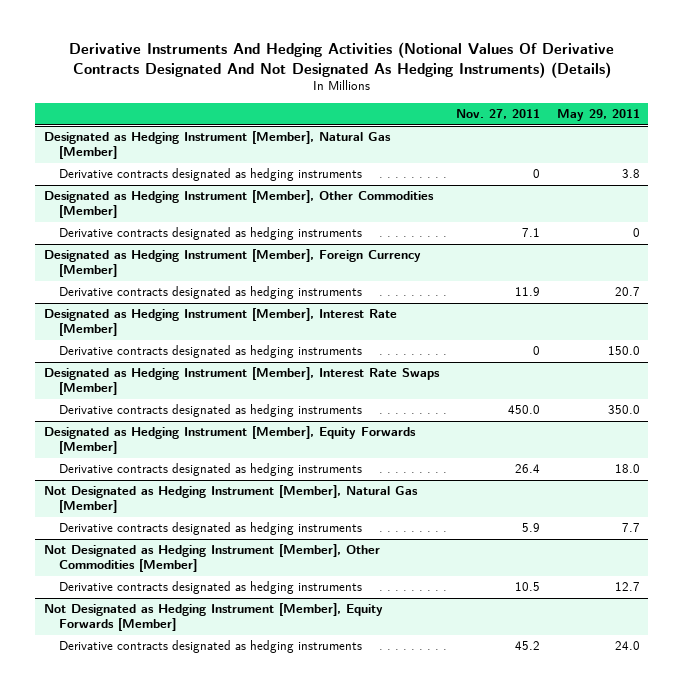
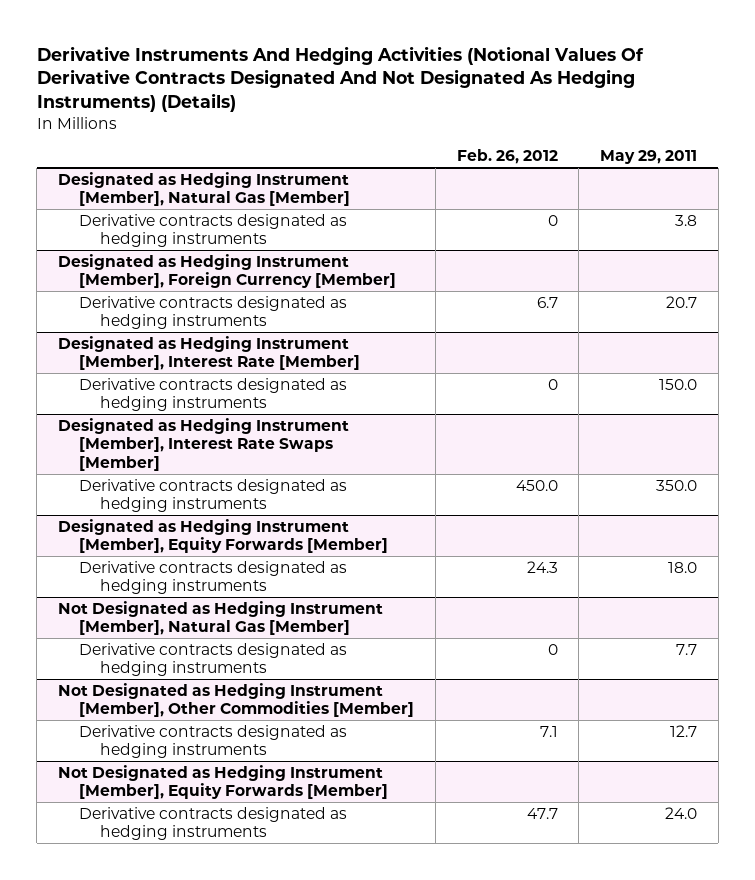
- | Nov. 27, 2011 | May 29, 2011
+ | Feb. 26, 2012 | May 29, 2011
- Designated as Hedging Instrument [Member], Other Commodities [Member]
- Derivative contracts designated as hedging instruments | 7.1 | 0

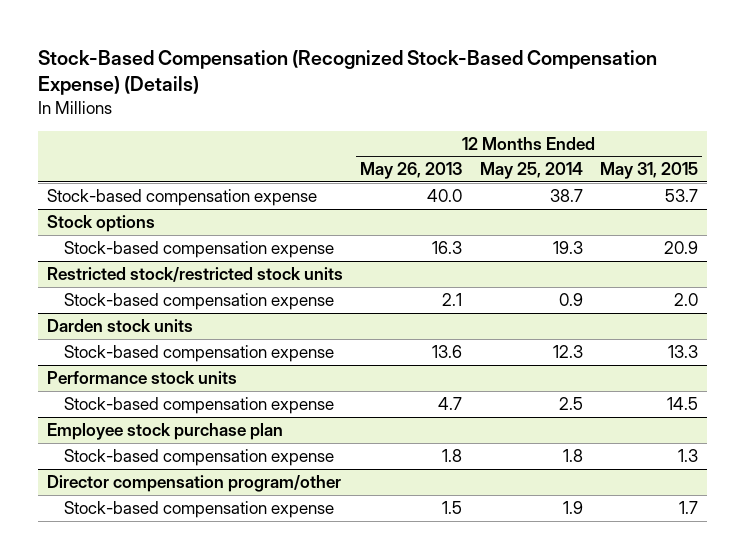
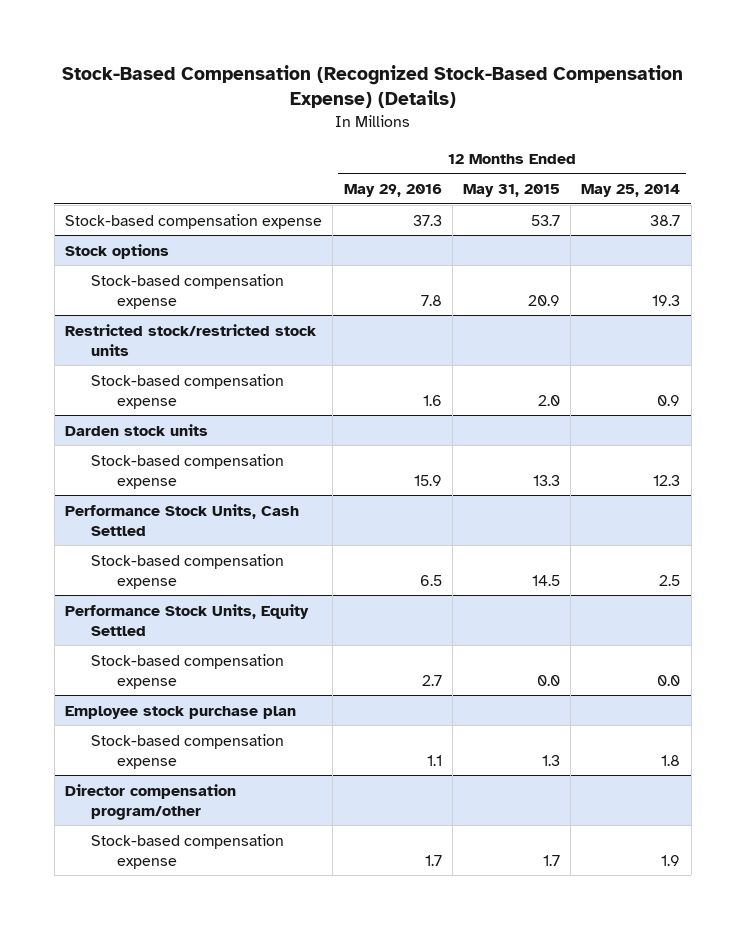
- | 12 Months Ended May 26, 2013 | 12 Months Ended May 25, 2014 | 12 Months Ended May 31, 2015
+ | 12 Months Ended May 29, 2016 | 12 Months Ended May 31, 2015 | 12 Months Ended May 25, 2014
- Performance stock units
+ Performance Stock Units, Cash Settled
+ Performance Stock Units, Equity Settled
+ Stock-based compensation expense | 2.7 | 0.0 | 0.0

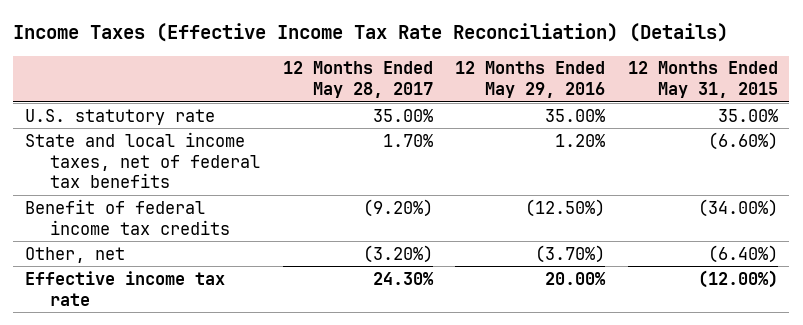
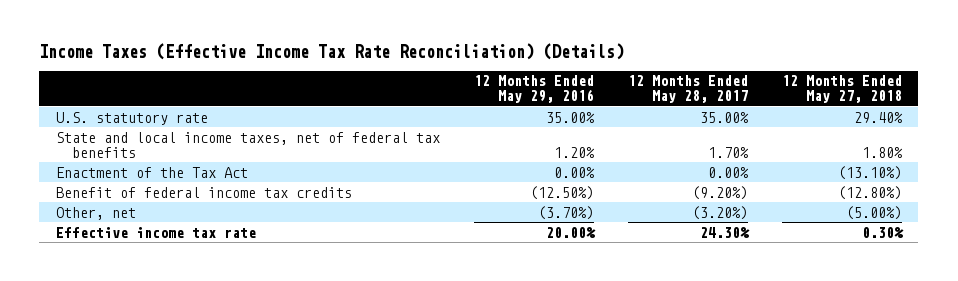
- | 12 Months Ended May 28, 2017 | 12 Months Ended May 29, 2016 | 12 Months Ended May 31, 2015
+ | 12 Months Ended May 29, 2016 | 12 Months Ended May 28, 2017 | 12 Months Ended May 27, 2018
+ Enactment of the Tax Act | 0.00% | 0.00% | (13.10%)

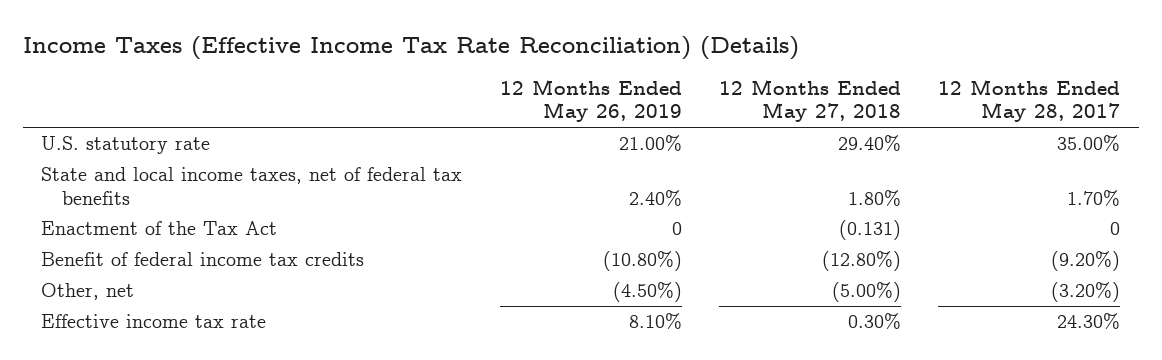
- | 12 Months Ended May 29, 2016 | 12 Months Ended May 28, 2017 | 12 Months Ended May 27, 2018
+ | 12 Months Ended May 26, 2019 | 12 Months Ended May 27, 2018 | 12 Months Ended May 28, 2017
- Enactment of the Tax Act | 0.00% | 0.00% | (13.10%)
+ Enactment of the Tax Act | 0 | (0.131) | 0

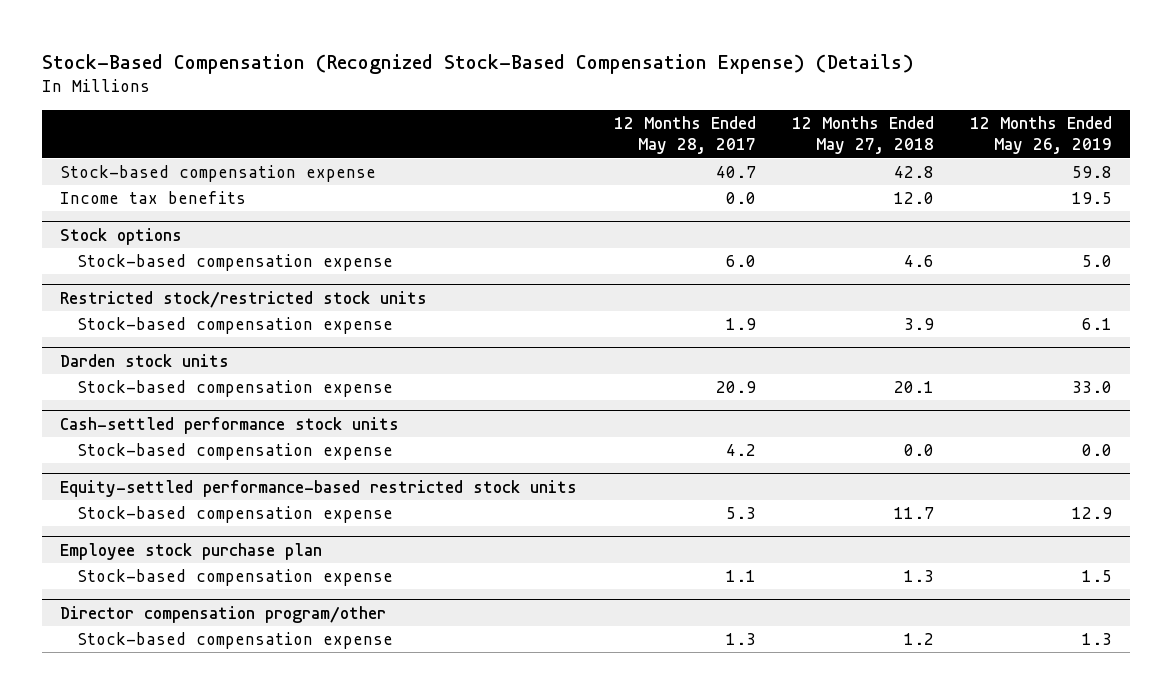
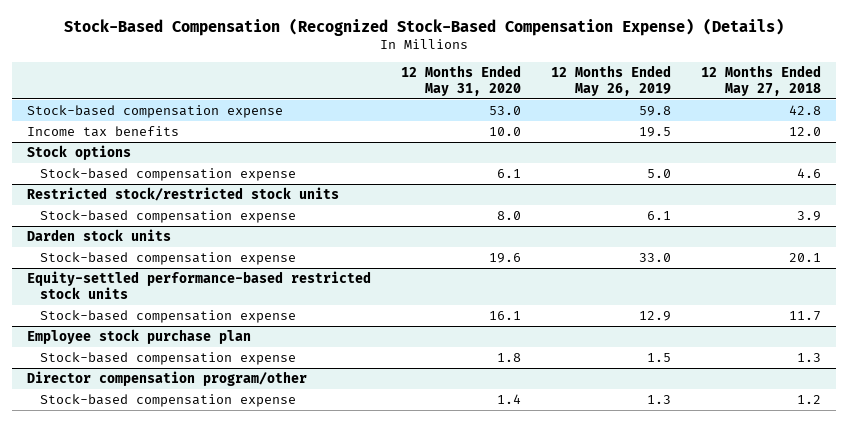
- | 12 Months Ended May 28, 2017 | 12 Months Ended May 27, 2018 | 12 Months Ended May 26, 2019
+ | 12 Months Ended May 31, 2020 | 12 Months Ended May 26, 2019 | 12 Months Ended May 27, 2018
- Cash-settled performance stock units
- Stock-based compensation expense | 4.2 | 0.0 | 0.0

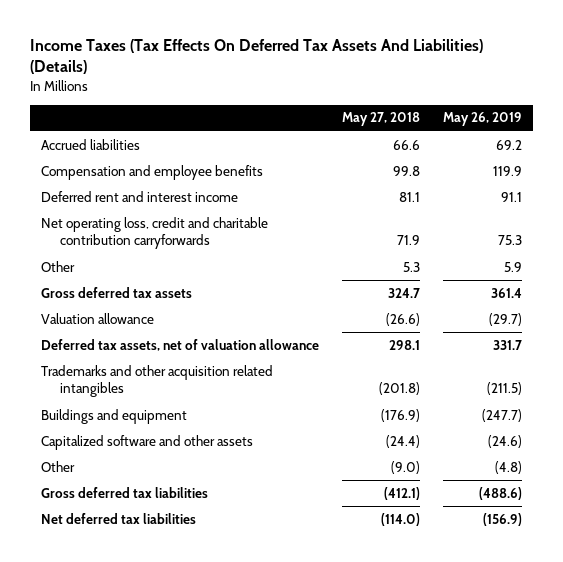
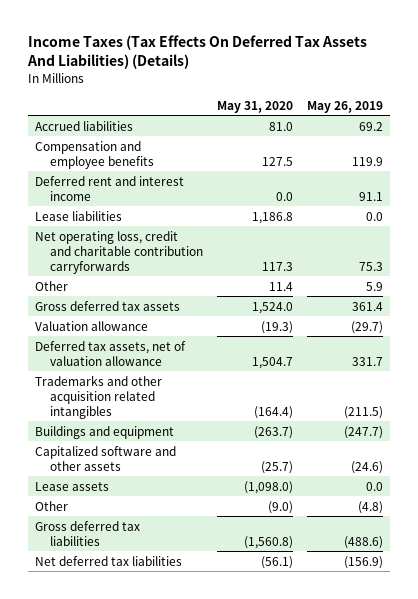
- | May 27, 2018 | May 26, 2019
+ | May 31, 2020 | May 26, 2019
+ Lease liabilities | 1,186.8 | 0.0
+ Lease assets | (1,098.0) | 0.0

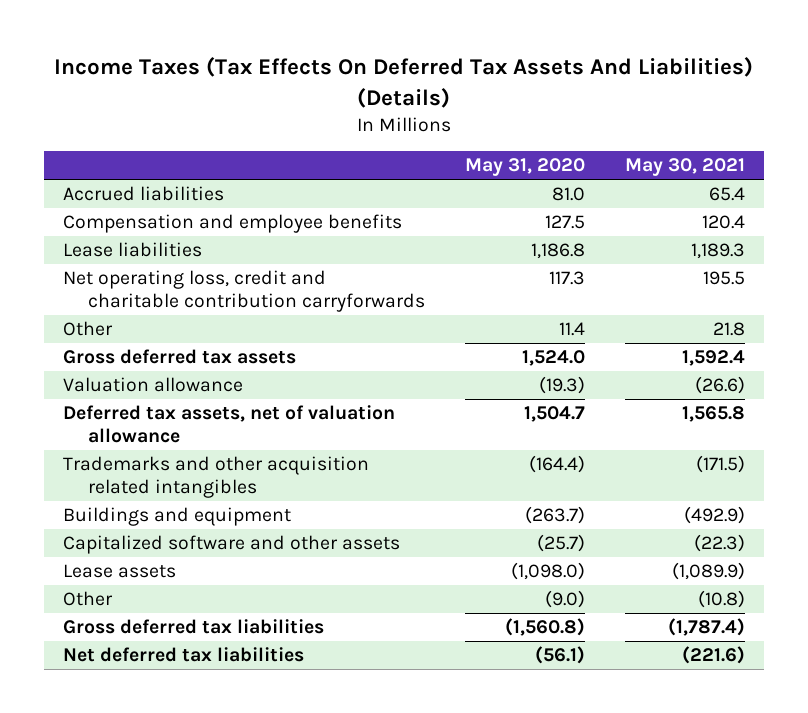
- | May 31, 2020 | May 26, 2019
+ | May 31, 2020 | May 30, 2021
- Deferred rent and interest income | 0.0 | 91.1

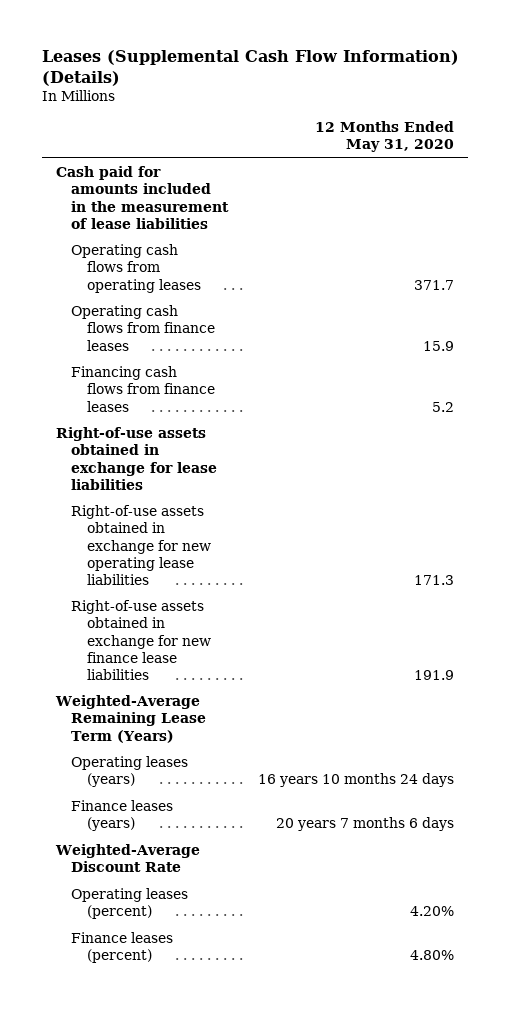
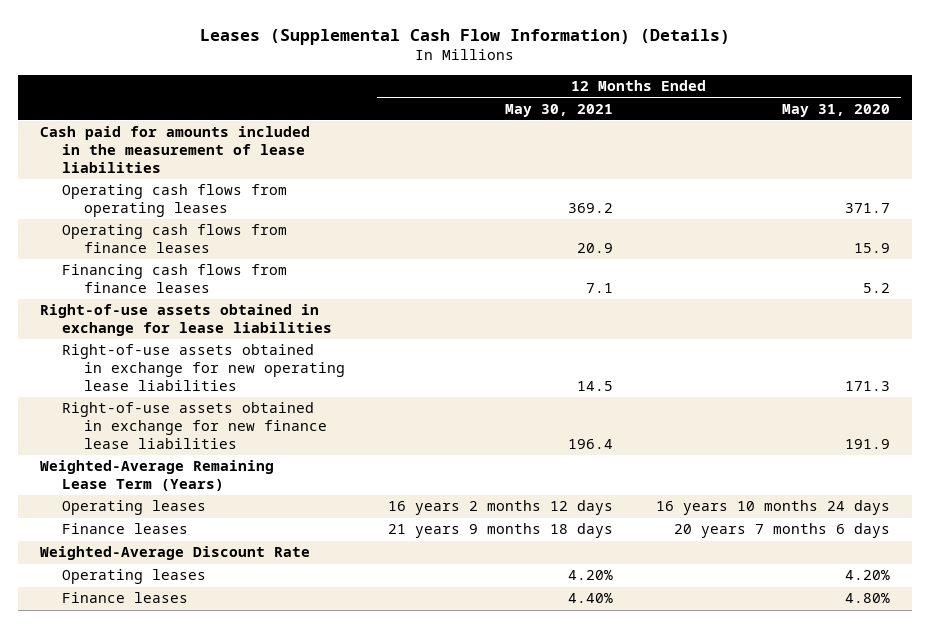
- | 12 Months Ended May 31, 2020
+ | 12 Months Ended May 30, 2021 | 12 Months Ended May 31, 2020
- Operating leases (years) | 16 years 10 months 24 days
- Finance leases (years) | 20 years 7 months 6 days
+ Operating leases | 16 years 2 months 12 days | 16 years 10 months 24 days
+ Finance leases | 21 years 9 months 18 days | 20 years 7 months 6 days
- Operating leases (percent) | 4.20%
- Finance leases (percent) | 4.80%
+ Operating leases | 4.20% | 4.20%
+ Finance leases | 4.40% | 4.80%

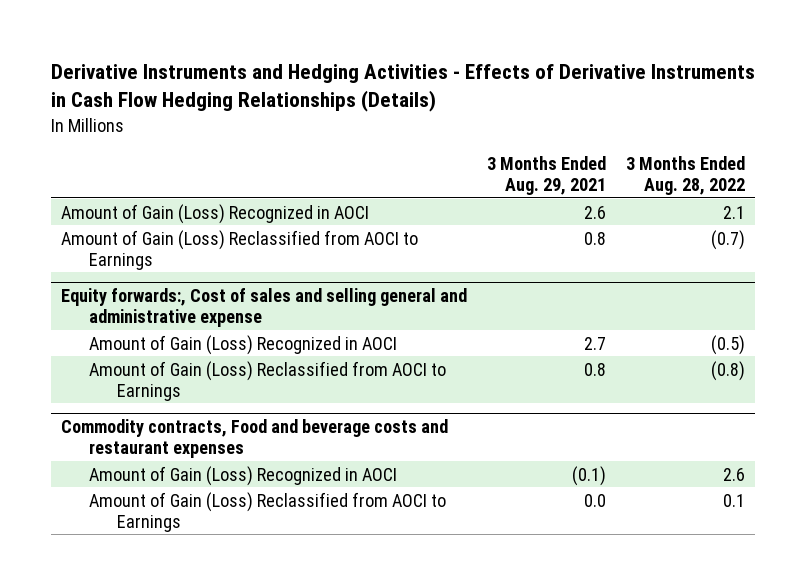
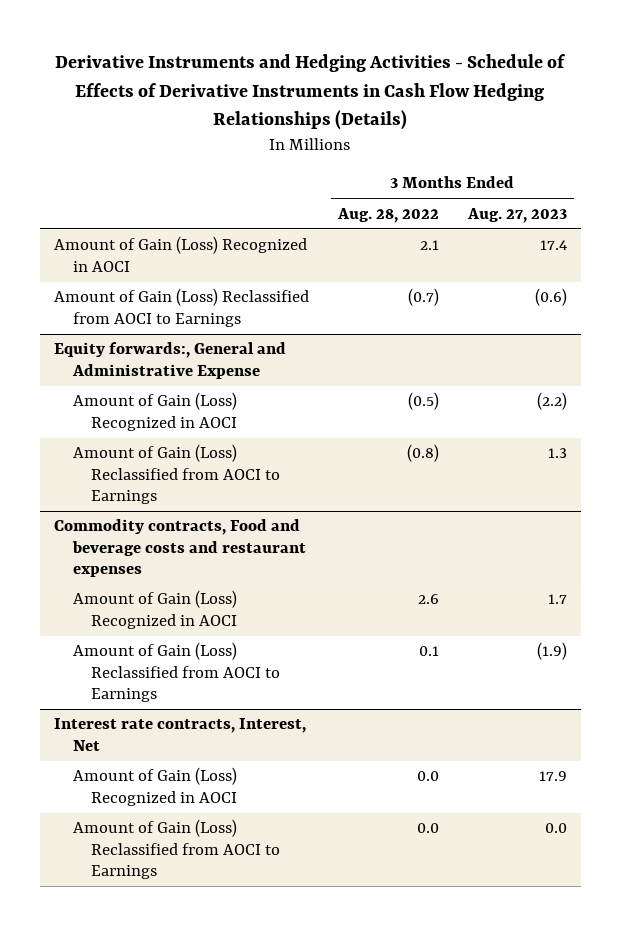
- Derivative Instruments and Hedging Activities - Effects of Derivative Instruments in Cash Flow Hedging Relationships (Details)
+ Derivative Instruments and Hedging Activities - Schedule of Effects of Derivative Instruments in Cash Flow Hedging Relationships (Details)
- | 3 Months Ended Aug. 29, 2021 | 3 Months Ended Aug. 28, 2022
+ | 3 Months Ended Aug. 28, 2022 | 3 Months Ended Aug. 27, 2023
- Equity forwards:, Cost of sales and selling general and administrative expense
+ Equity forwards:, General and Administrative Expense
+ Interest rate contracts, Interest, Net
+ Amount of Gain (Loss) Recognized in AOCI | 0.0 | 17.9
+ Amount of Gain (Loss) Reclassified from AOCI to Earnings | 0.0 | 0.0

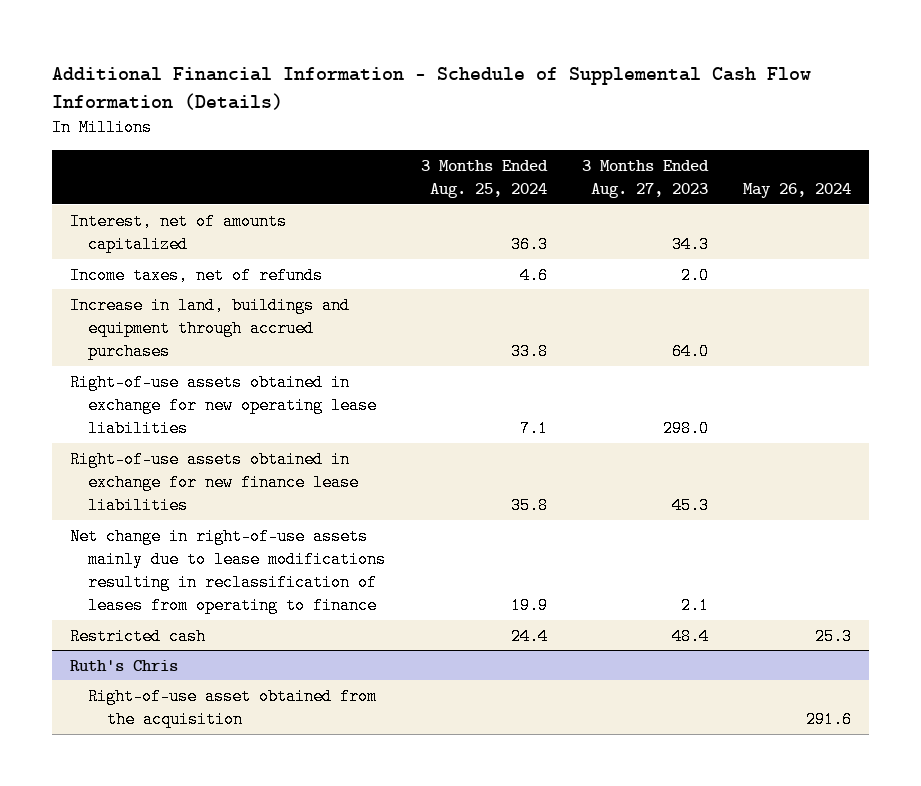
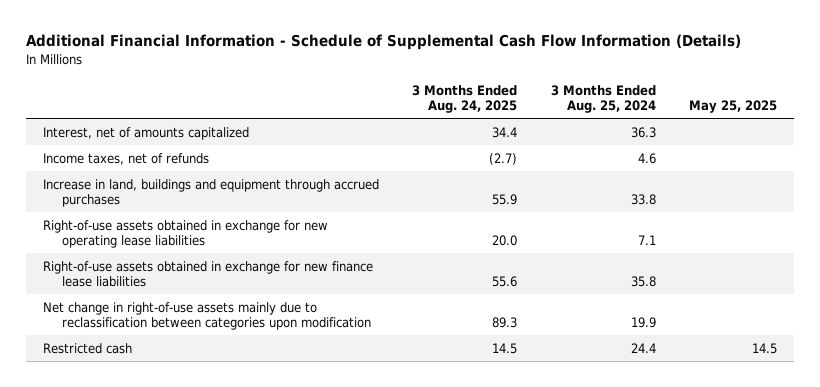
- | 3 Months Ended Aug. 25, 2024 | 3 Months Ended Aug. 27, 2023 | May 26, 2024
+ | 3 Months Ended Aug. 24, 2025 | 3 Months Ended Aug. 25, 2024 | May 25, 2025
- Net change in right-of-use assets mainly due to lease modifications resulting in reclassification of leases from operating to finance | 19.9 | 2.1 |
+ Net change in right-of-use assets mainly due to reclassification between categories upon modification | 89.3 | 19.9 |
- Ruth's Chris
- Right-of-use asset obtained from the acquisition | | | 291.6

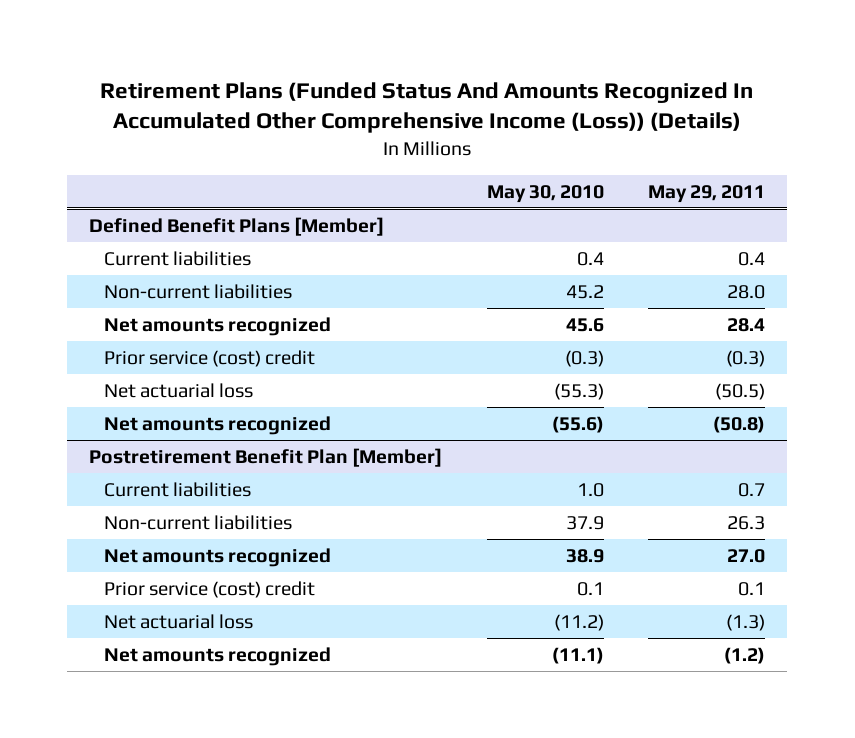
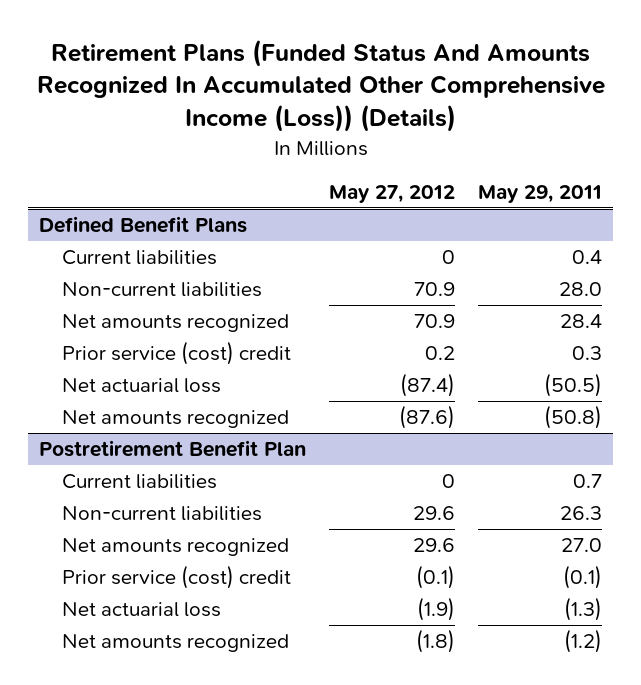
- | May 30, 2010 | May 29, 2011
+ | May 27, 2012 | May 29, 2011
- Defined Benefit Plans [Member]
+ Defined Benefit Plans
- Prior service (cost) credit | (0.3) | (0.3)
+ Prior service (cost) credit | 0.2 | 0.3
- Postretirement Benefit Plan [Member]
+ Postretirement Benefit Plan
- Prior service (cost) credit | 0.1 | 0.1
+ Prior service (cost) credit | (0.1) | (0.1)

